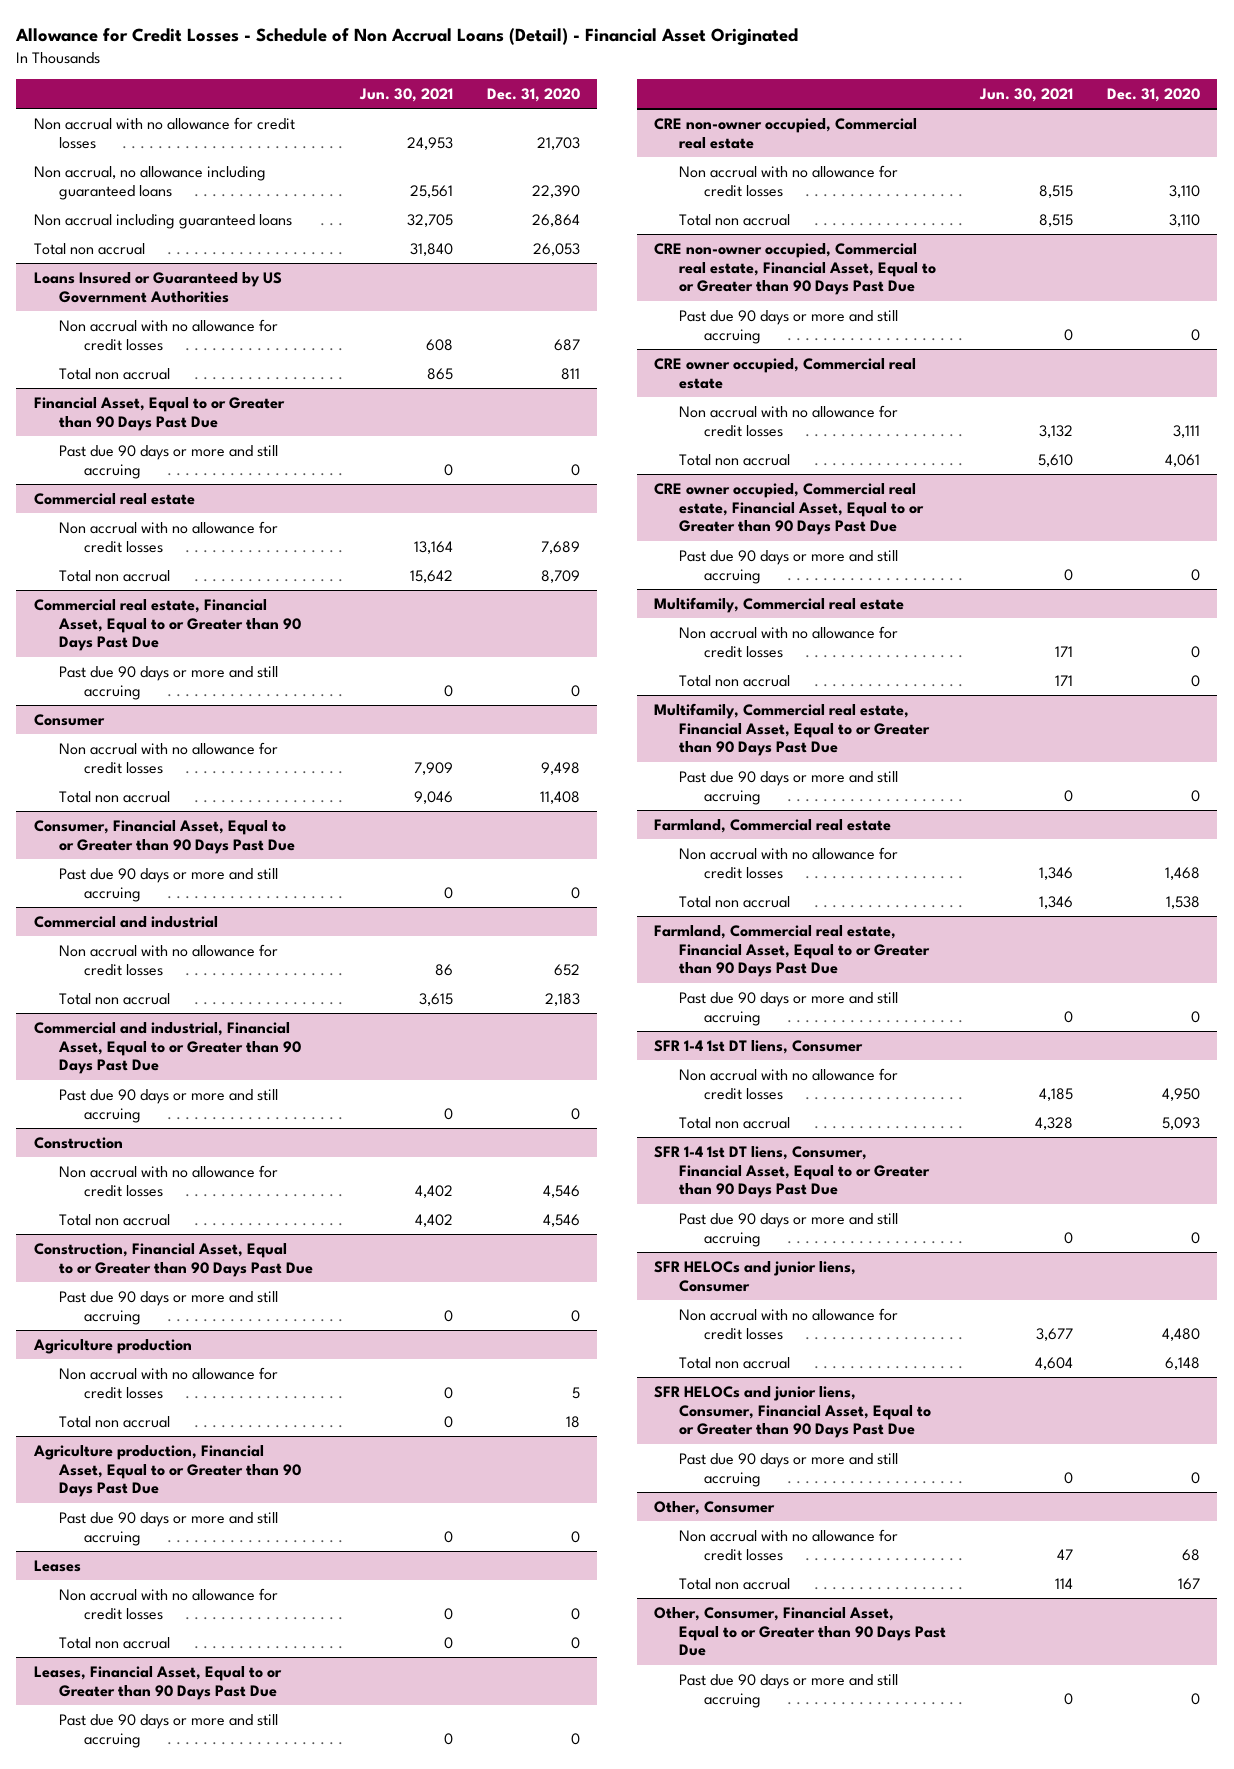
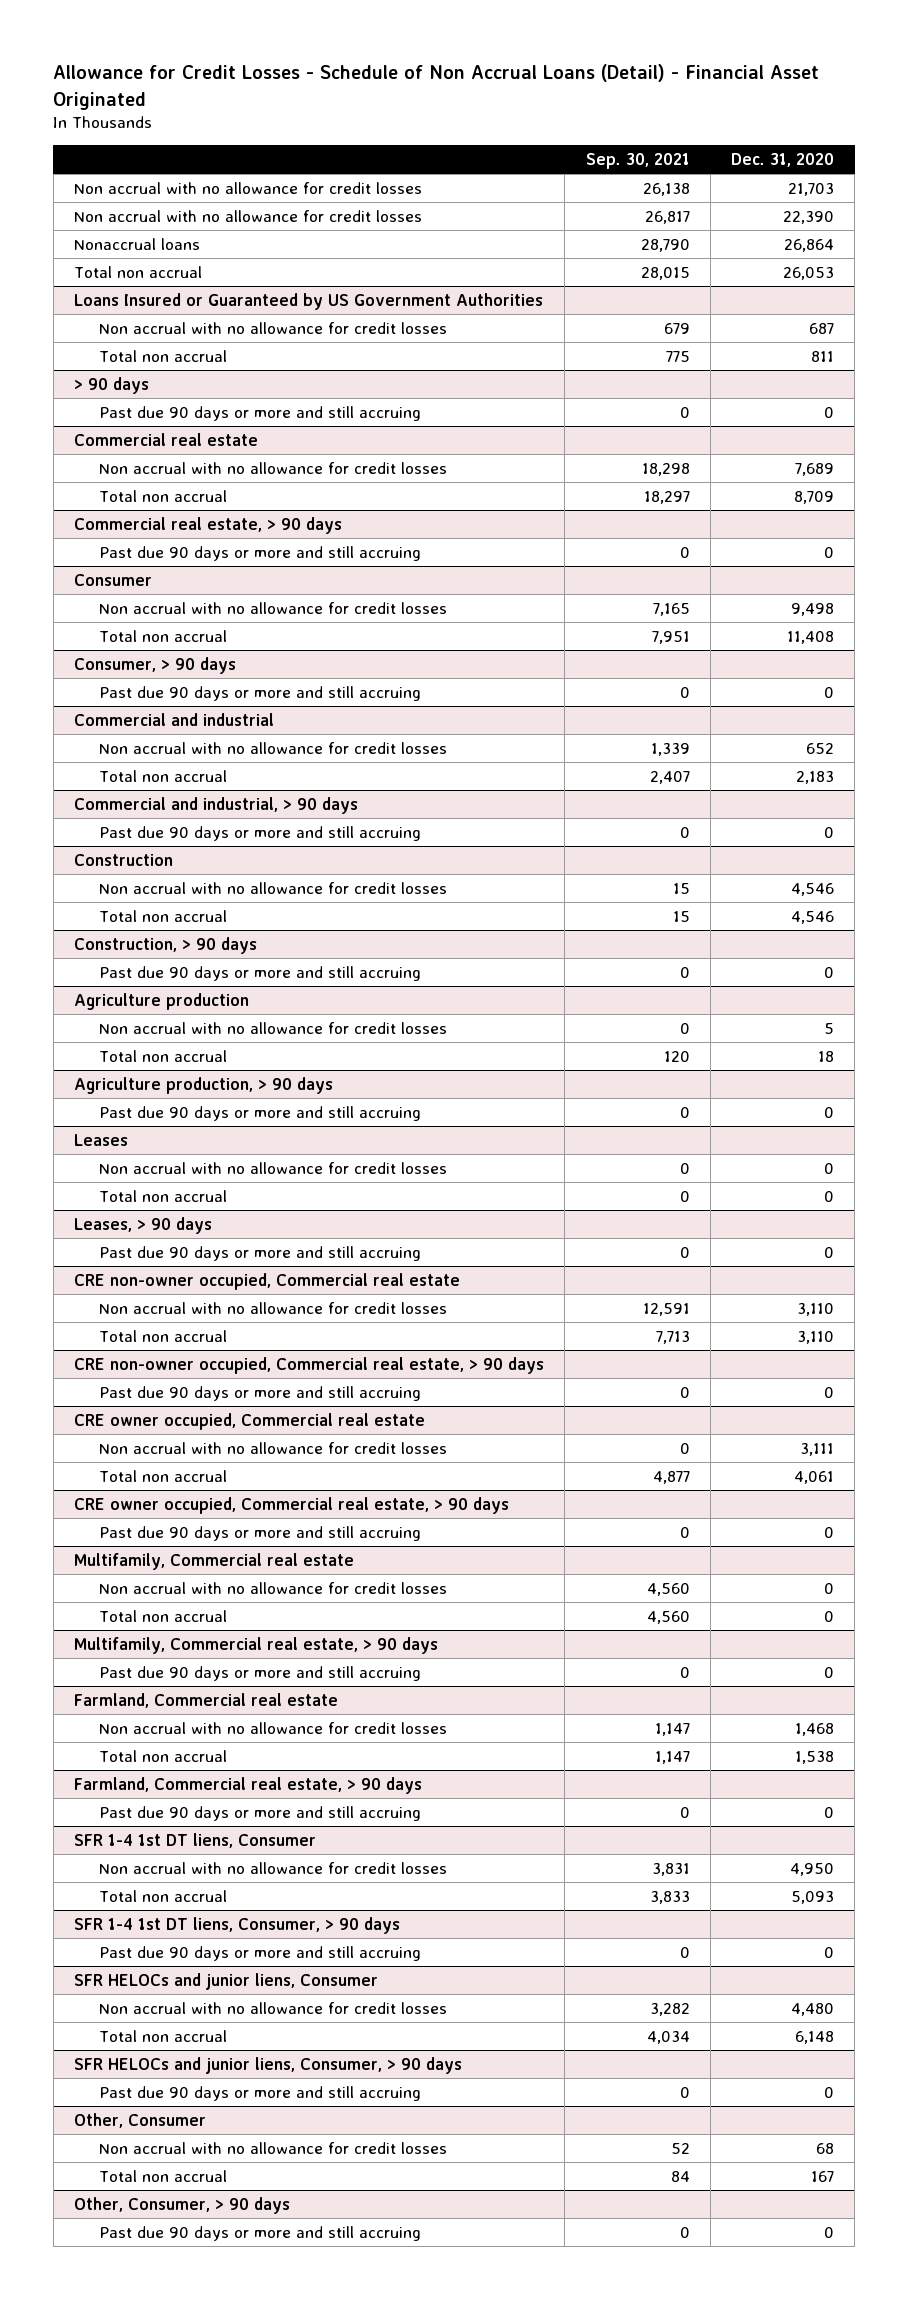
- | Jun. 30, 2021 | Dec. 31, 2020
+ | Sep. 30, 2021 | Dec. 31, 2020
- Non accrual, no allowance including guaranteed loans | 25,561 | 22,390
- Non accrual including guaranteed loans | 32,705 | 26,864
+ Non accrual with no allowance for credit losses | 26,817 | 22,390
+ Nonaccrual loans | 28,790 | 26,864
- Financial Asset, Equal to or Greater than 90 Days Past Due
+ > 90 days
- Commercial real estate, Financial Asset, Equal to or Greater than 90 Days Past Due
+ Commercial real estate, > 90 days
- Consumer, Financial Asset, Equal to or Greater than 90 Days Past Due
+ Consumer, > 90 days
- Commercial and industrial, Financial Asset, Equal to or Greater than 90 Days Past Due
+ Commercial and industrial, > 90 days
- Construction, Financial Asset, Equal to or Greater than 90 Days Past Due
+ Construction, > 90 days
- Agriculture production, Financial Asset, Equal to or Greater than 90 Days Past Due
+ Agriculture production, > 90 days
- Leases, Financial Asset, Equal to or Greater than 90 Days Past Due
+ Leases, > 90 days
- CRE non-owner occupied, Commercial real estate, Financial Asset, Equal to or Greater than 90 Days Past Due
+ CRE non-owner occupied, Commercial real estate, > 90 days
- CRE owner occupied, Commercial real estate, Financial Asset, Equal to or Greater than 90 Days Past Due
+ CRE owner occupied, Commercial real estate, > 90 days
- Multifamily, Commercial real estate, Financial Asset, Equal to or Greater than 90 Days Past Due
+ Multifamily, Commercial real estate, > 90 days
- Farmland, Commercial real estate, Financial Asset, Equal to or Greater than 90 Days Past Due
+ Farmland, Commercial real estate, > 90 days
- SFR 1-4 1st DT liens, Consumer, Financial Asset, Equal to or Greater than 90 Days Past Due
+ SFR 1-4 1st DT liens, Consumer, > 90 days
- SFR HELOCs and junior liens, Consumer, Financial Asset, Equal to or Greater than 90 Days Past Due
+ SFR HELOCs and junior liens, Consumer, > 90 days
- Other, Consumer, Financial Asset, Equal to or Greater than 90 Days Past Due
+ Other, Consumer, > 90 days

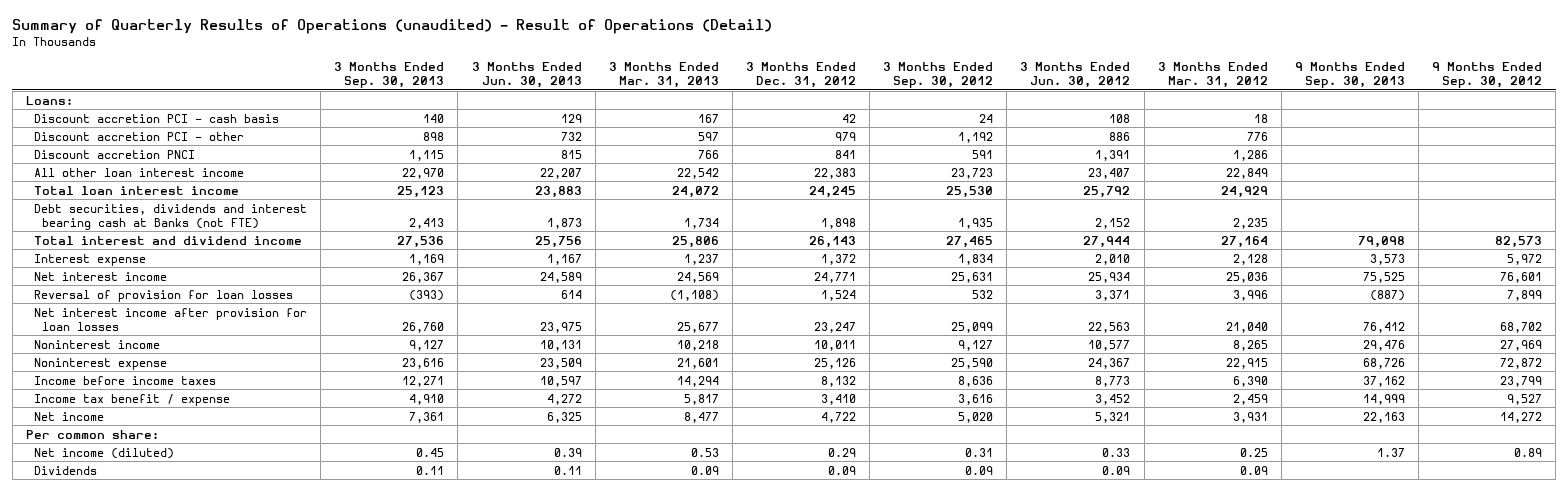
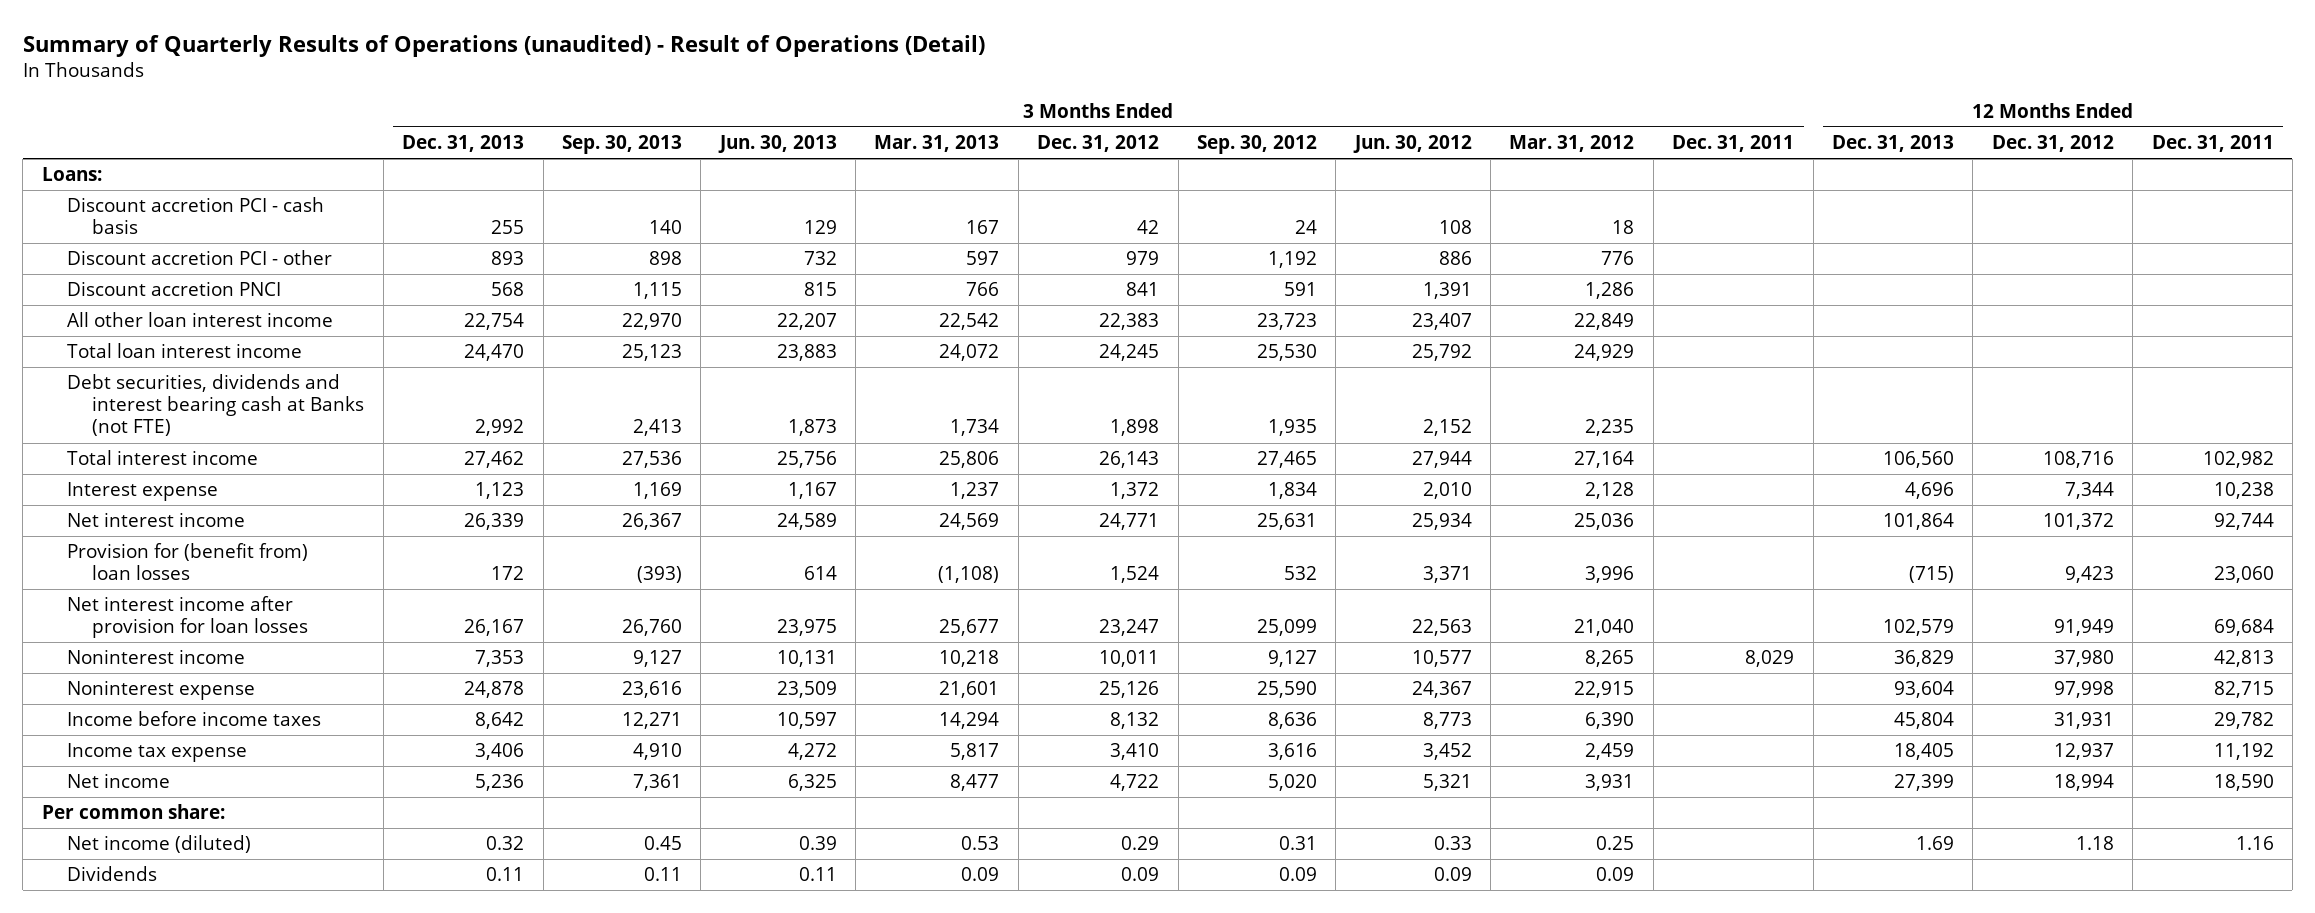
- | 3 Months Ended Sep. 30, 2013 | 3 Months Ended Jun. 30, 2013 | 3 Months Ended Mar. 31, 2013 | 3 Months Ended Dec. 31, 2012 | 3 Months Ended Sep. 30, 2012 | 3 Months Ended Jun. 30, 2012 | 3 Months Ended Mar. 31, 2012 | 9 Months Ended Sep. 30, 2013 | 9 Months Ended Sep. 30, 2012
+ | 3 Months Ended Dec. 31, 2013 | 3 Months Ended Sep. 30, 2013 | 3 Months Ended Jun. 30, 2013 | 3 Months Ended Mar. 31, 2013 | 3 Months Ended Dec. 31, 2012 | 3 Months Ended Sep. 30, 2012 | 3 Months Ended Jun. 30, 2012 | 3 Months Ended Mar. 31, 2012 | 3 Months Ended Dec. 31, 2011 | 12 Months Ended Dec. 31, 2013 | 12 Months Ended Dec. 31, 2012 | 12 Months Ended Dec. 31, 2011
- Total interest and dividend income | 27,536 | 25,756 | 25,806 | 26,143 | 27,465 | 27,944 | 27,164 | 79,098 | 82,573
+ Total interest income | 27,462 | 27,536 | 25,756 | 25,806 | 26,143 | 27,465 | 27,944 | 27,164 | | 106,560 | 108,716 | 102,982
- Reversal of provision for loan losses | (393) | 614 | (1,108) | 1,524 | 532 | 3,371 | 3,996 | (887) | 7,899
+ Provision for (benefit from) loan losses | 172 | (393) | 614 | (1,108) | 1,524 | 532 | 3,371 | 3,996 | | (715) | 9,423 | 23,060
- Income tax benefit / expense | 4,910 | 4,272 | 5,817 | 3,410 | 3,616 | 3,452 | 2,459 | 14,999 | 9,527
+ Income tax expense | 3,406 | 4,910 | 4,272 | 5,817 | 3,410 | 3,616 | 3,452 | 2,459 | | 18,405 | 12,937 | 11,192

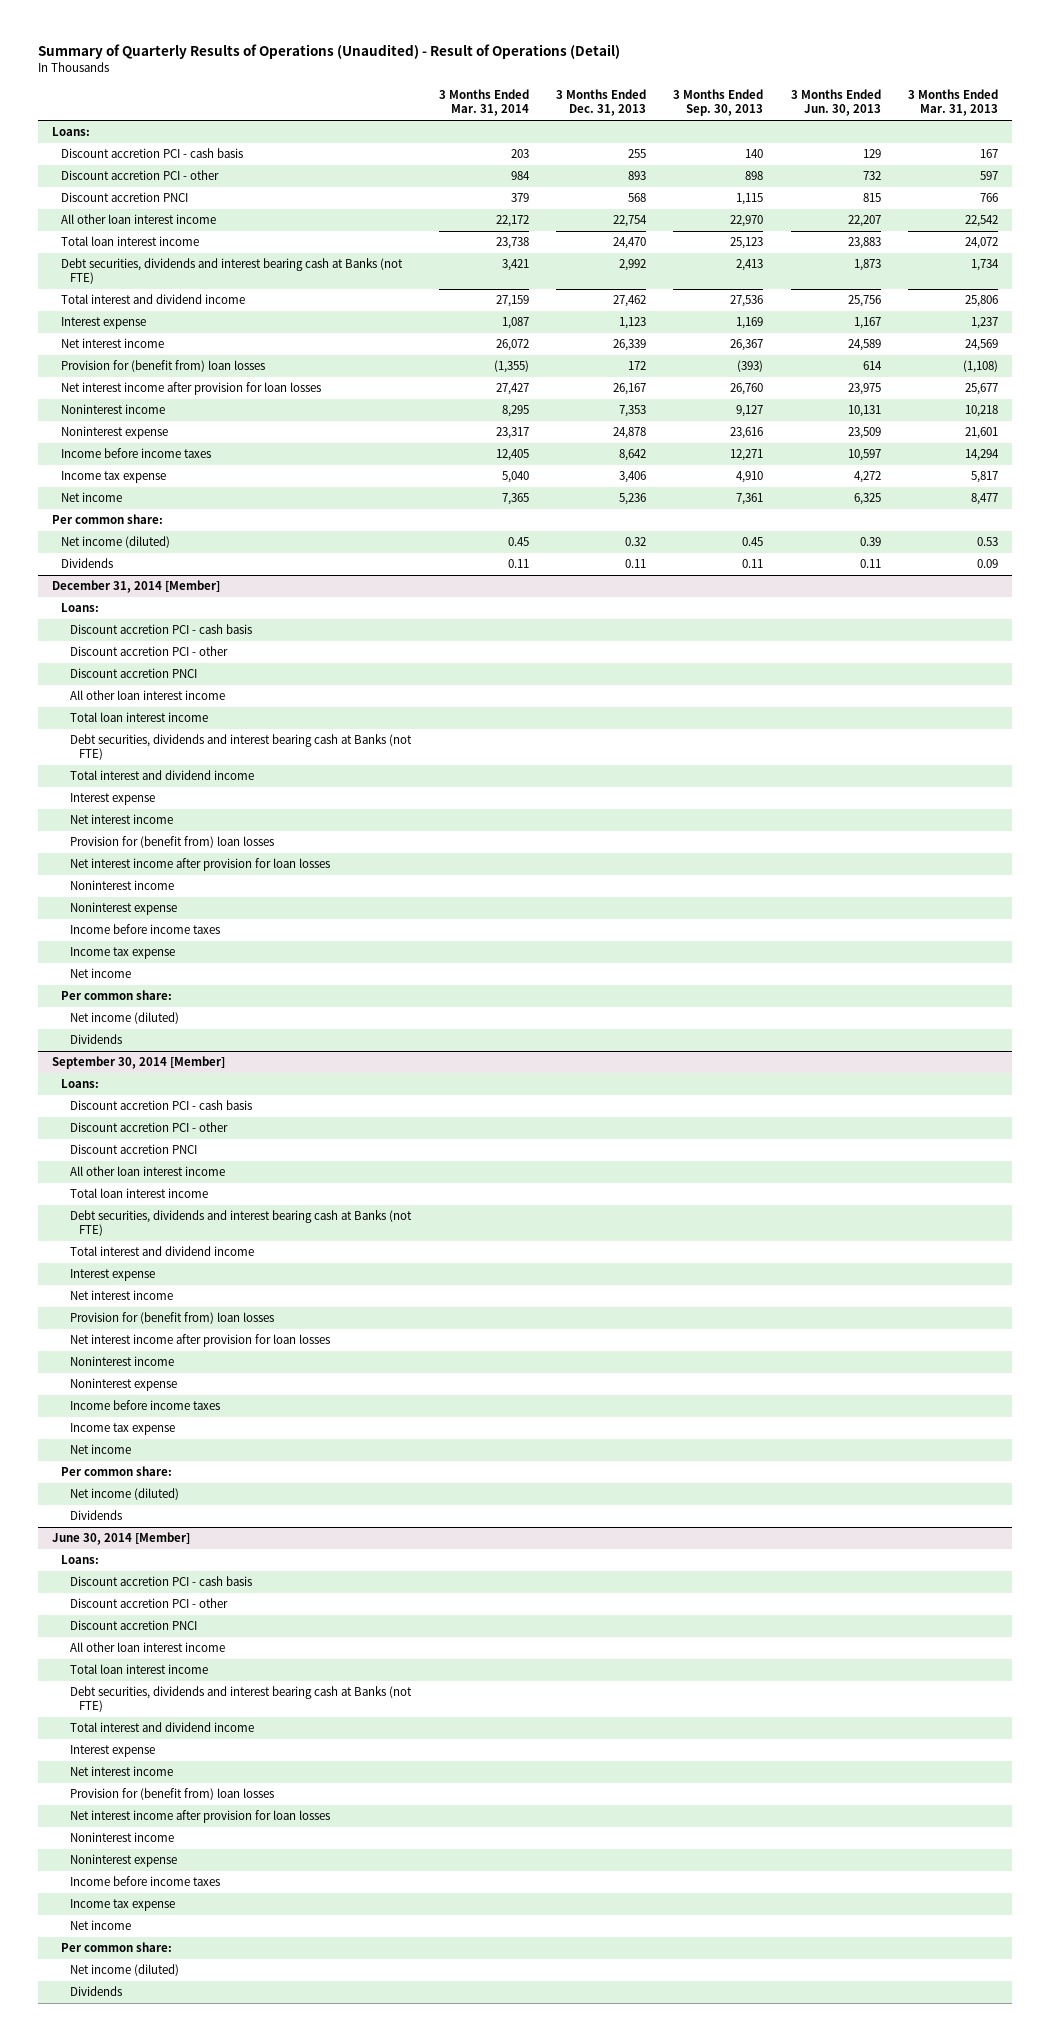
- Summary of Quarterly Results of Operations (unaudited) - Result of Operations (Detail)
+ Summary of Quarterly Results of Operations (Unaudited) - Result of Operations (Detail)
- | 3 Months Ended Dec. 31, 2013 | 3 Months Ended Sep. 30, 2013 | 3 Months Ended Jun. 30, 2013 | 3 Months Ended Mar. 31, 2013 | 3 Months Ended Dec. 31, 2012 | 3 Months Ended Sep. 30, 2012 | 3 Months Ended Jun. 30, 2012 | 3 Months Ended Mar. 31, 2012 | 3 Months Ended Dec. 31, 2011 | 12 Months Ended Dec. 31, 2013 | 12 Months Ended Dec. 31, 2012 | 12 Months Ended Dec. 31, 2011
+ | 3 Months Ended Mar. 31, 2014 | 3 Months Ended Dec. 31, 2013 | 3 Months Ended Sep. 30, 2013 | 3 Months Ended Jun. 30, 2013 | 3 Months Ended Mar. 31, 2013
- Total interest income | 27,462 | 27,536 | 25,756 | 25,806 | 26,143 | 27,465 | 27,944 | 27,164 | | 106,560 | 108,716 | 102,982
+ Total interest and dividend income | 27,159 | 27,462 | 27,536 | 25,756 | 25,806
+ December 31, 2014 [Member]
+ Loans:
+ Discount accretion PCI - cash basis
+ Discount accretion PCI - other
+ Discount accretion PNCI
+ All other loan interest income
+ Total loan interest income
+ Debt securities, dividends and interest bearing cash at Banks (not FTE)
+ Total interest and dividend income
+ Interest expense
+ Net interest income
+ Provision for (benefit from) loan losses
+ Net interest income after provision for loan losses
+ Noninterest income
+ Noninterest expense
+ Income before income taxes
+ Income tax expense
+ Net income
+ Per common share:
+ Net income (diluted)
+ Dividends
+ September 30, 2014 [Member]
+ Loans:
+ Discount accretion PCI - cash basis
+ Discount accretion PCI - other
+ Discount accretion PNCI
+ All other loan interest income
+ Total loan interest income
+ Debt securities, dividends and interest bearing cash at Banks (not FTE)
+ Total interest and dividend income
+ Interest expense
+ Net interest income
+ Provision for (benefit from) loan losses
+ Net interest income after provision for loan losses
+ Noninterest income
+ Noninterest expense
+ Income before income taxes
+ Income tax expense
+ Net income
+ Per common share:
+ Net income (diluted)
+ Dividends
+ June 30, 2014 [Member]
+ Loans:
+ Discount accretion PCI - cash basis
+ Discount accretion PCI - other
+ Discount accretion PNCI
+ All other loan interest income
+ Total loan interest income
+ Debt securities, dividends and interest bearing cash at Banks (not FTE)
+ Total interest and dividend income
+ Interest expense
+ Net interest income
+ Provision for (benefit from) loan losses
+ Net interest income after provision for loan losses
+ Noninterest income
+ Noninterest expense
+ Income before income taxes
+ Income tax expense
+ Net income
+ Per common share:
+ Net income (diluted)
+ Dividends

